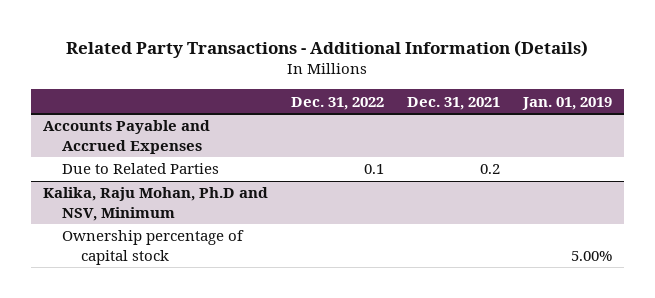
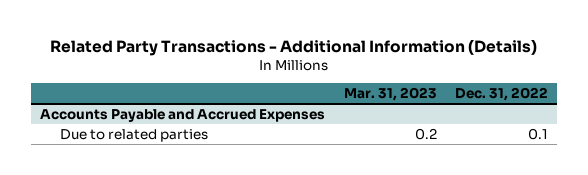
- | Dec. 31, 2022 | Dec. 31, 2021 | Jan. 01, 2019
+ | Mar. 31, 2023 | Dec. 31, 2022
@ Accounts Payable and Accrued Expenses
- Due to Related Parties | 0.1 | 0.2 |
- Kalika, Raju Mohan, Ph.D and NSV, Minimum
- Ownership percentage of capital stock | | | 5.00%
@ Accounts Payable and Accrued Expenses
+ Due to related parties | 0.2 | 0.1

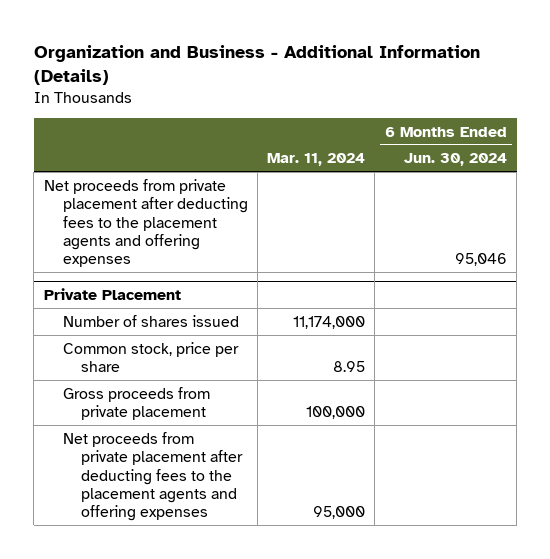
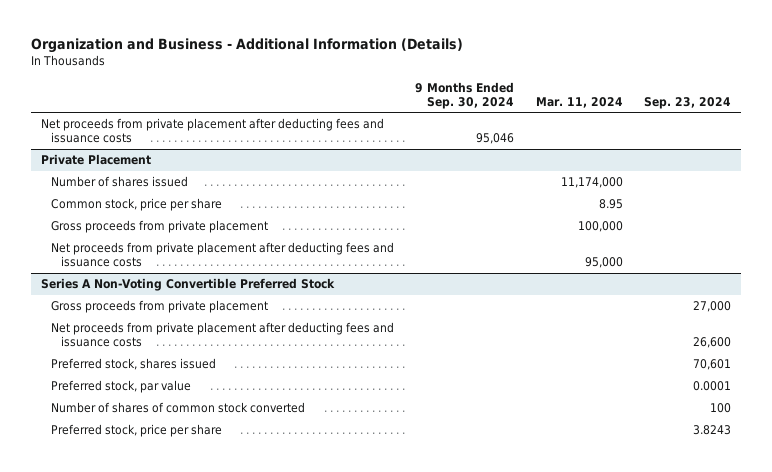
- | Mar. 11, 2024 | 6 Months Ended Jun. 30, 2024
+ | 9 Months Ended Sep. 30, 2024 | Mar. 11, 2024 | Sep. 23, 2024
- Net proceeds from private placement after deducting fees to the placement agents and offering expenses | | 95,046
+ Net proceeds from private placement after deducting fees and issuance costs | 95,046 | |
@ Private Placement
- Net proceeds from private placement after deducting fees to the placement agents and offering expenses | 95,000 |
+ Net proceeds from private placement after deducting fees and issuance costs | | 95,000 |
+ Series A Non-Voting Convertible Preferred Stock
+ Gross proceeds from private placement | | | 27,000
+ Net proceeds from private placement after deducting fees and issuance costs | | | 26,600
+ Preferred stock, shares issued | | | 70,601
+ Preferred stock, par value | | | 0.0001
+ Number of shares of common stock converted | | | 100
+ Preferred stock, price per share | | | 3.8243

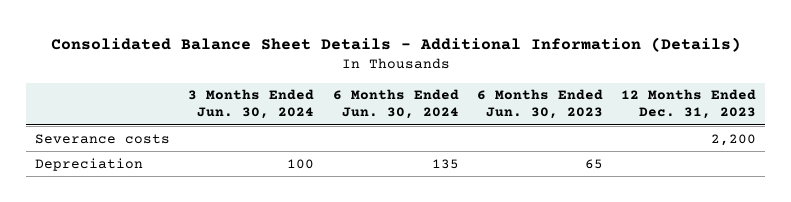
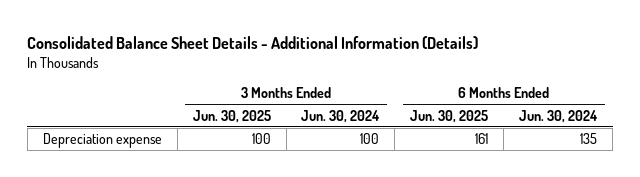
- | 3 Months Ended Jun. 30, 2024 | 6 Months Ended Jun. 30, 2024 | 6 Months Ended Jun. 30, 2023 | 12 Months Ended Dec. 31, 2023
+ | 3 Months Ended Jun. 30, 2025 | 3 Months Ended Jun. 30, 2024 | 6 Months Ended Jun. 30, 2025 | 6 Months Ended Jun. 30, 2024
- Severance costs | | | | 2,200
- Depreciation | 100 | 135 | 65 |
+ Depreciation expense | 100 | 100 | 161 | 135

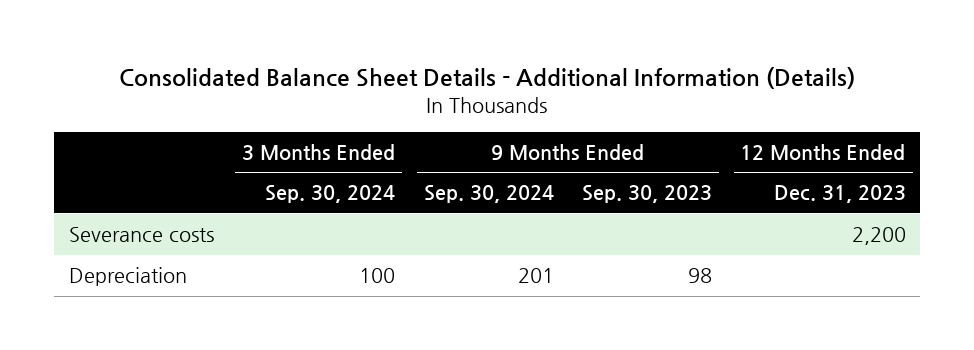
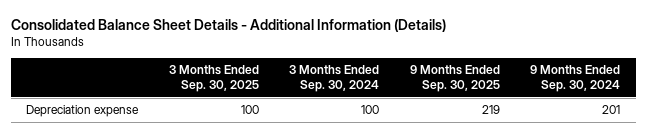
- | 3 Months Ended Sep. 30, 2024 | 9 Months Ended Sep. 30, 2024 | 9 Months Ended Sep. 30, 2023 | 12 Months Ended Dec. 31, 2023
+ | 3 Months Ended Sep. 30, 2025 | 3 Months Ended Sep. 30, 2024 | 9 Months Ended Sep. 30, 2025 | 9 Months Ended Sep. 30, 2024
- Severance costs | | | | 2,200
- Depreciation | 100 | 201 | 98 |
+ Depreciation expense | 100 | 100 | 219 | 201

